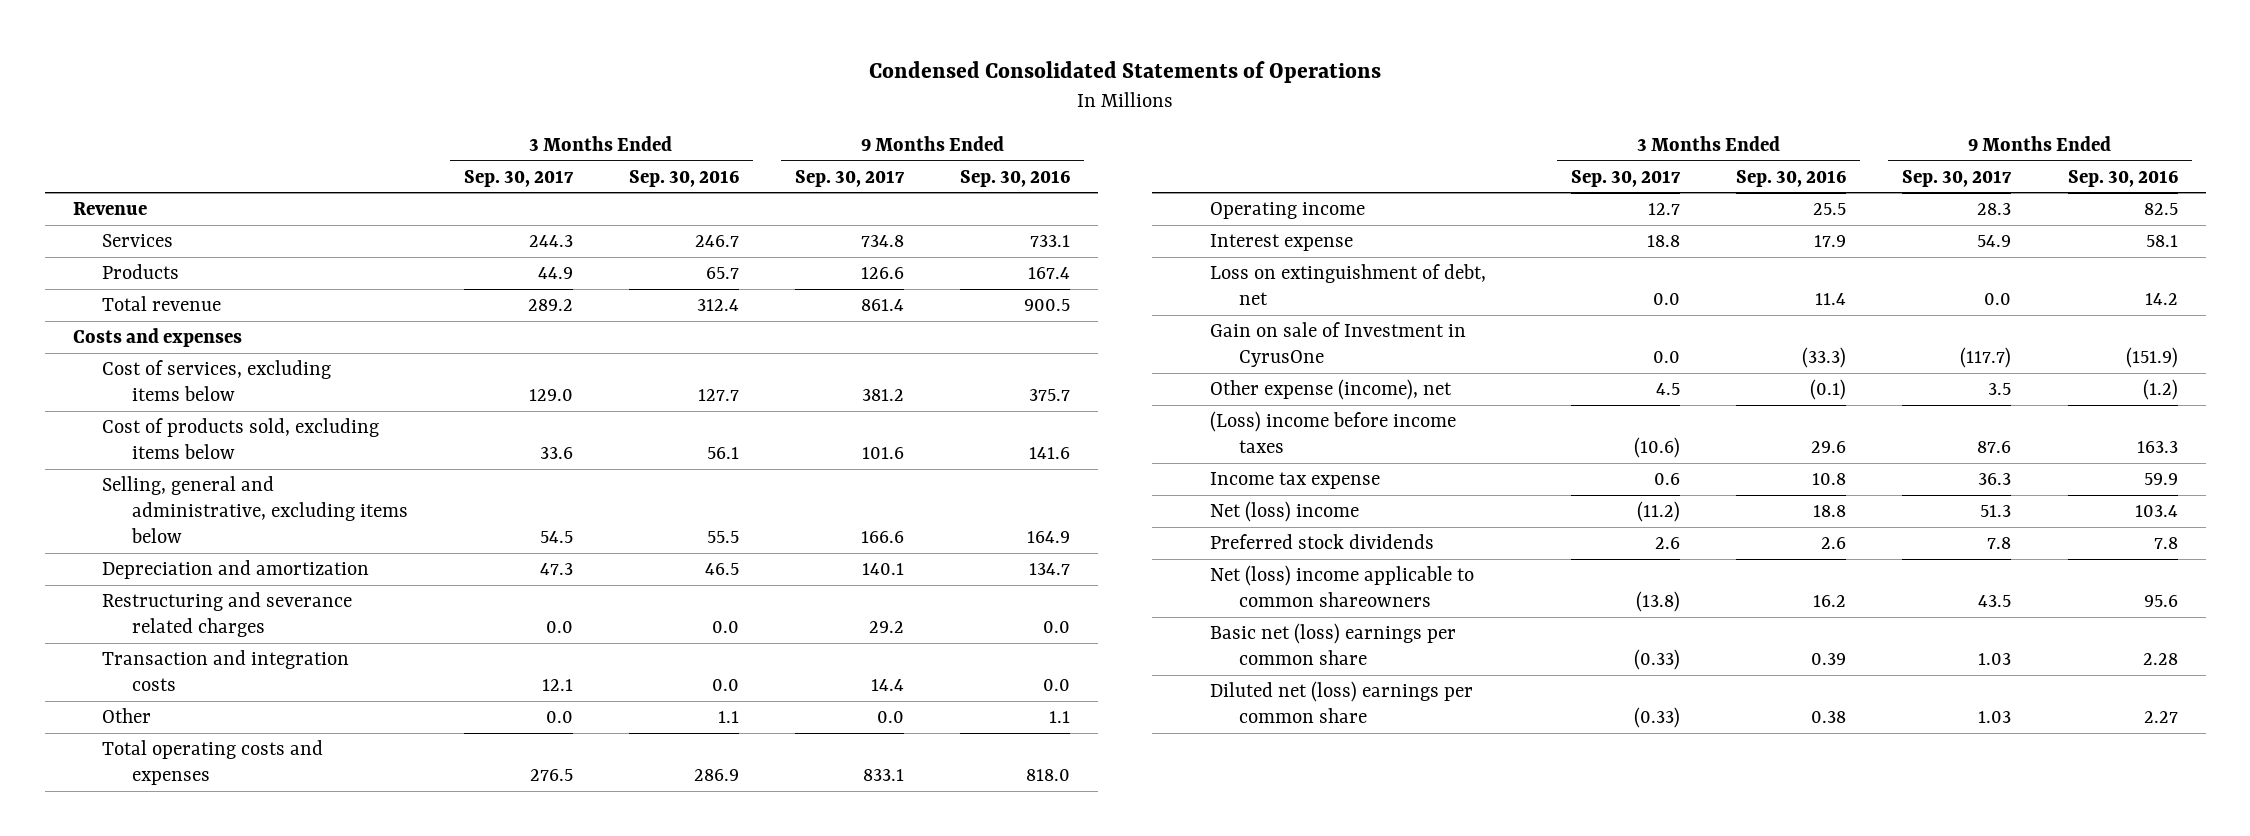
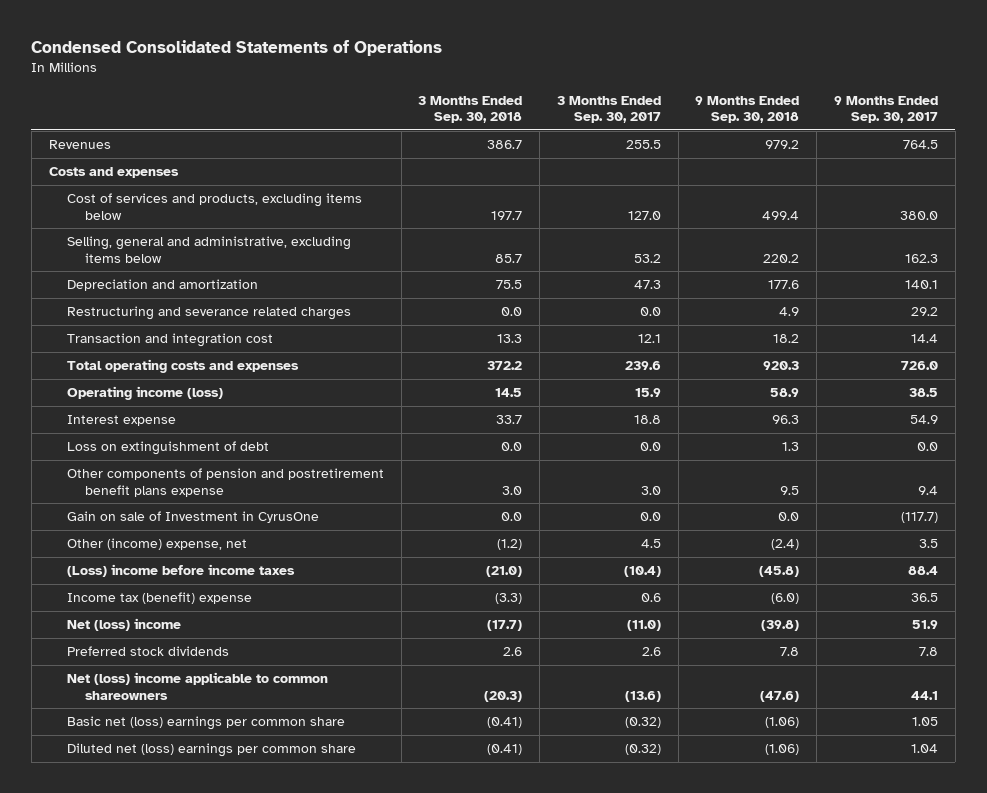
- | 3 Months Ended Sep. 30, 2017 | 3 Months Ended Sep. 30, 2016 | 9 Months Ended Sep. 30, 2017 | 9 Months Ended Sep. 30, 2016
+ | 3 Months Ended Sep. 30, 2018 | 3 Months Ended Sep. 30, 2017 | 9 Months Ended Sep. 30, 2018 | 9 Months Ended Sep. 30, 2017
- Revenue
- Services | 244.3 | 246.7 | 734.8 | 733.1
- Products | 44.9 | 65.7 | 126.6 | 167.4
- Total revenue | 289.2 | 312.4 | 861.4 | 900.5
+ Revenues | 386.7 | 255.5 | 979.2 | 764.5
- Cost of services, excluding items below | 129.0 | 127.7 | 381.2 | 375.7
- Cost of products sold, excluding items below | 33.6 | 56.1 | 101.6 | 141.6
- Selling, general and administrative, excluding items below | 54.5 | 55.5 | 166.6 | 164.9
+ Cost of services and products, excluding items below | 197.7 | 127.0 | 499.4 | 380.0
+ Selling, general and administrative, excluding items below | 85.7 | 53.2 | 220.2 | 162.3
- Transaction and integration costs | 12.1 | 0.0 | 14.4 | 0.0
- Other | 0.0 | 1.1 | 0.0 | 1.1
- Total operating costs and expenses | 276.5 | 286.9 | 833.1 | 818.0
- Operating income | 12.7 | 25.5 | 28.3 | 82.5
+ Transaction and integration cost | 13.3 | 12.1 | 18.2 | 14.4
+ Total operating costs and expenses | 372.2 | 239.6 | 920.3 | 726.0
+ Operating income (loss) | 14.5 | 15.9 | 58.9 | 38.5
- Loss on extinguishment of debt, net | 0.0 | 11.4 | 0.0 | 14.2
+ Loss on extinguishment of debt | 0.0 | 0.0 | 1.3 | 0.0
+ Other components of pension and postretirement benefit plans expense | 3.0 | 3.0 | 9.5 | 9.4
- Other expense (income), net | 4.5 | (0.1) | 3.5 | (1.2)
- (Loss) income before income taxes | (10.6) | 29.6 | 87.6 | 163.3
- Income tax expense | 0.6 | 10.8 | 36.3 | 59.9
- Net (loss) income | (11.2) | 18.8 | 51.3 | 103.4
+ Other (income) expense, net | (1.2) | 4.5 | (2.4) | 3.5
+ (Loss) income before income taxes | (21.0) | (10.4) | (45.8) | 88.4
+ Income tax (benefit) expense | (3.3) | 0.6 | (6.0) | 36.5
+ Net (loss) income | (17.7) | (11.0) | (39.8) | 51.9
- Net (loss) income applicable to common shareowners | (13.8) | 16.2 | 43.5 | 95.6
- Basic net (loss) earnings per common share | (0.33) | 0.39 | 1.03 | 2.28
- Diluted net (loss) earnings per common share | (0.33) | 0.38 | 1.03 | 2.27
+ Net (loss) income applicable to common shareowners | (20.3) | (13.6) | (47.6) | 44.1
+ Basic net (loss) earnings per common share | (0.41) | (0.32) | (1.06) | 1.05
+ Diluted net (loss) earnings per common share | (0.41) | (0.32) | (1.06) | 1.04

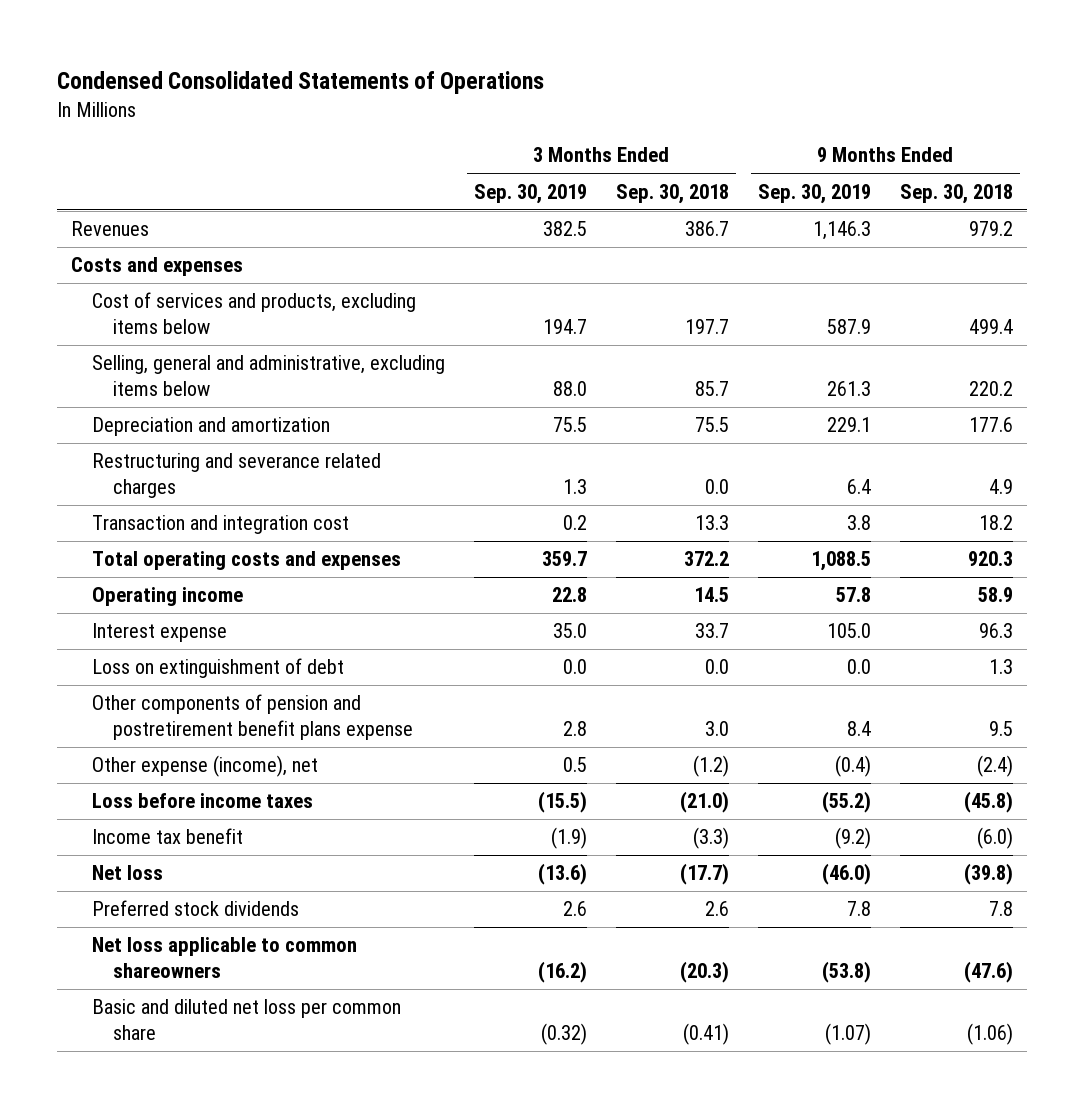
- | 3 Months Ended Sep. 30, 2018 | 3 Months Ended Sep. 30, 2017 | 9 Months Ended Sep. 30, 2018 | 9 Months Ended Sep. 30, 2017
+ | 3 Months Ended Sep. 30, 2019 | 3 Months Ended Sep. 30, 2018 | 9 Months Ended Sep. 30, 2019 | 9 Months Ended Sep. 30, 2018
- Operating income (loss) | 14.5 | 15.9 | 58.9 | 38.5
+ Operating income | 22.8 | 14.5 | 57.8 | 58.9
- Gain on sale of Investment in CyrusOne | 0.0 | 0.0 | 0.0 | (117.7)
- Other (income) expense, net | (1.2) | 4.5 | (2.4) | 3.5
- (Loss) income before income taxes | (21.0) | (10.4) | (45.8) | 88.4
- Income tax (benefit) expense | (3.3) | 0.6 | (6.0) | 36.5
- Net (loss) income | (17.7) | (11.0) | (39.8) | 51.9
+ Other expense (income), net | 0.5 | (1.2) | (0.4) | (2.4)
+ Loss before income taxes | (15.5) | (21.0) | (55.2) | (45.8)
+ Income tax benefit | (1.9) | (3.3) | (9.2) | (6.0)
+ Net loss | (13.6) | (17.7) | (46.0) | (39.8)
- Net (loss) income applicable to common shareowners | (20.3) | (13.6) | (47.6) | 44.1
- Basic net (loss) earnings per common share | (0.41) | (0.32) | (1.06) | 1.05
- Diluted net (loss) earnings per common share | (0.41) | (0.32) | (1.06) | 1.04
+ Net loss applicable to common shareowners | (16.2) | (20.3) | (53.8) | (47.6)
+ Basic and diluted net loss per common share | (0.32) | (0.41) | (1.07) | (1.06)

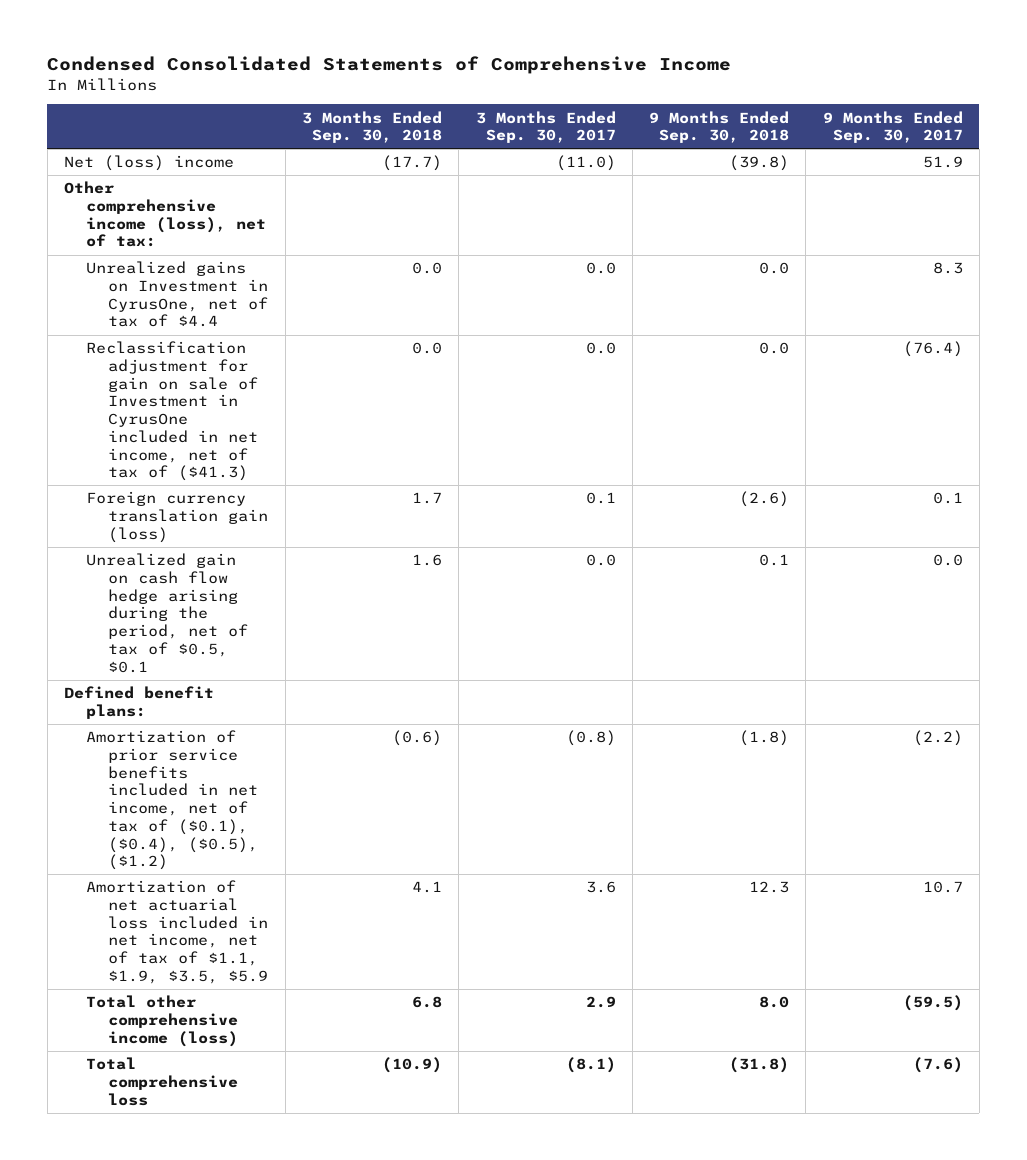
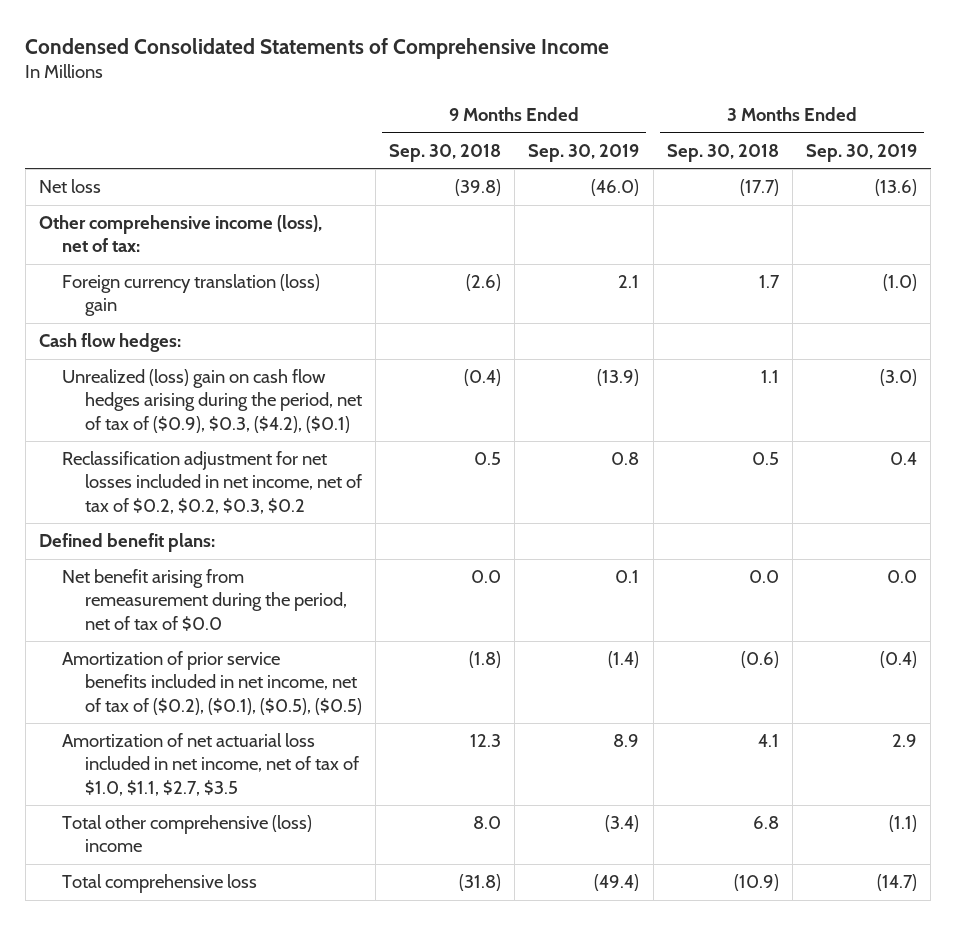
- | 3 Months Ended Sep. 30, 2018 | 3 Months Ended Sep. 30, 2017 | 9 Months Ended Sep. 30, 2018 | 9 Months Ended Sep. 30, 2017
+ | 9 Months Ended Sep. 30, 2018 | 9 Months Ended Sep. 30, 2019 | 3 Months Ended Sep. 30, 2018 | 3 Months Ended Sep. 30, 2019
- Net (loss) income | (17.7) | (11.0) | (39.8) | 51.9
+ Net loss | (39.8) | (46.0) | (17.7) | (13.6)
- Unrealized gains on Investment in CyrusOne, net of tax of $4.4 | 0.0 | 0.0 | 0.0 | 8.3
- Reclassification adjustment for gain on sale of Investment in CyrusOne included in net income, net of tax of ($41.3) | 0.0 | 0.0 | 0.0 | (76.4)
- Foreign currency translation gain (loss) | 1.7 | 0.1 | (2.6) | 0.1
- Unrealized gain on cash flow hedge arising during the period, net of tax of $0.5, $0.1 | 1.6 | 0.0 | 0.1 | 0.0
+ Foreign currency translation (loss) gain | (2.6) | 2.1 | 1.7 | (1.0)
+ Cash flow hedges:
+ Unrealized (loss) gain on cash flow hedges arising during the period, net of tax of ($0.9), $0.3, ($4.2), ($0.1) | (0.4) | (13.9) | 1.1 | (3.0)
+ Reclassification adjustment for net losses included in net income, net of tax of $0.2, $0.2, $0.3, $0.2 | 0.5 | 0.8 | 0.5 | 0.4
- Amortization of prior service benefits included in net income, net of tax of ($0.1), ($0.4), ($0.5), ($1.2) | (0.6) | (0.8) | (1.8) | (2.2)
- Amortization of net actuarial loss included in net income, net of tax of $1.1, $1.9, $3.5, $5.9 | 4.1 | 3.6 | 12.3 | 10.7
- Total other comprehensive income (loss) | 6.8 | 2.9 | 8.0 | (59.5)
+ Net benefit arising from remeasurement during the period, net of tax of $0.0 | 0.0 | 0.1 | 0.0 | 0.0
+ Amortization of prior service benefits included in net income, net of tax of ($0.2), ($0.1), ($0.5), ($0.5) | (1.8) | (1.4) | (0.6) | (0.4)
+ Amortization of net actuarial loss included in net income, net of tax of $1.0, $1.1, $2.7, $3.5 | 12.3 | 8.9 | 4.1 | 2.9
+ Total other comprehensive (loss) income | 8.0 | (3.4) | 6.8 | (1.1)

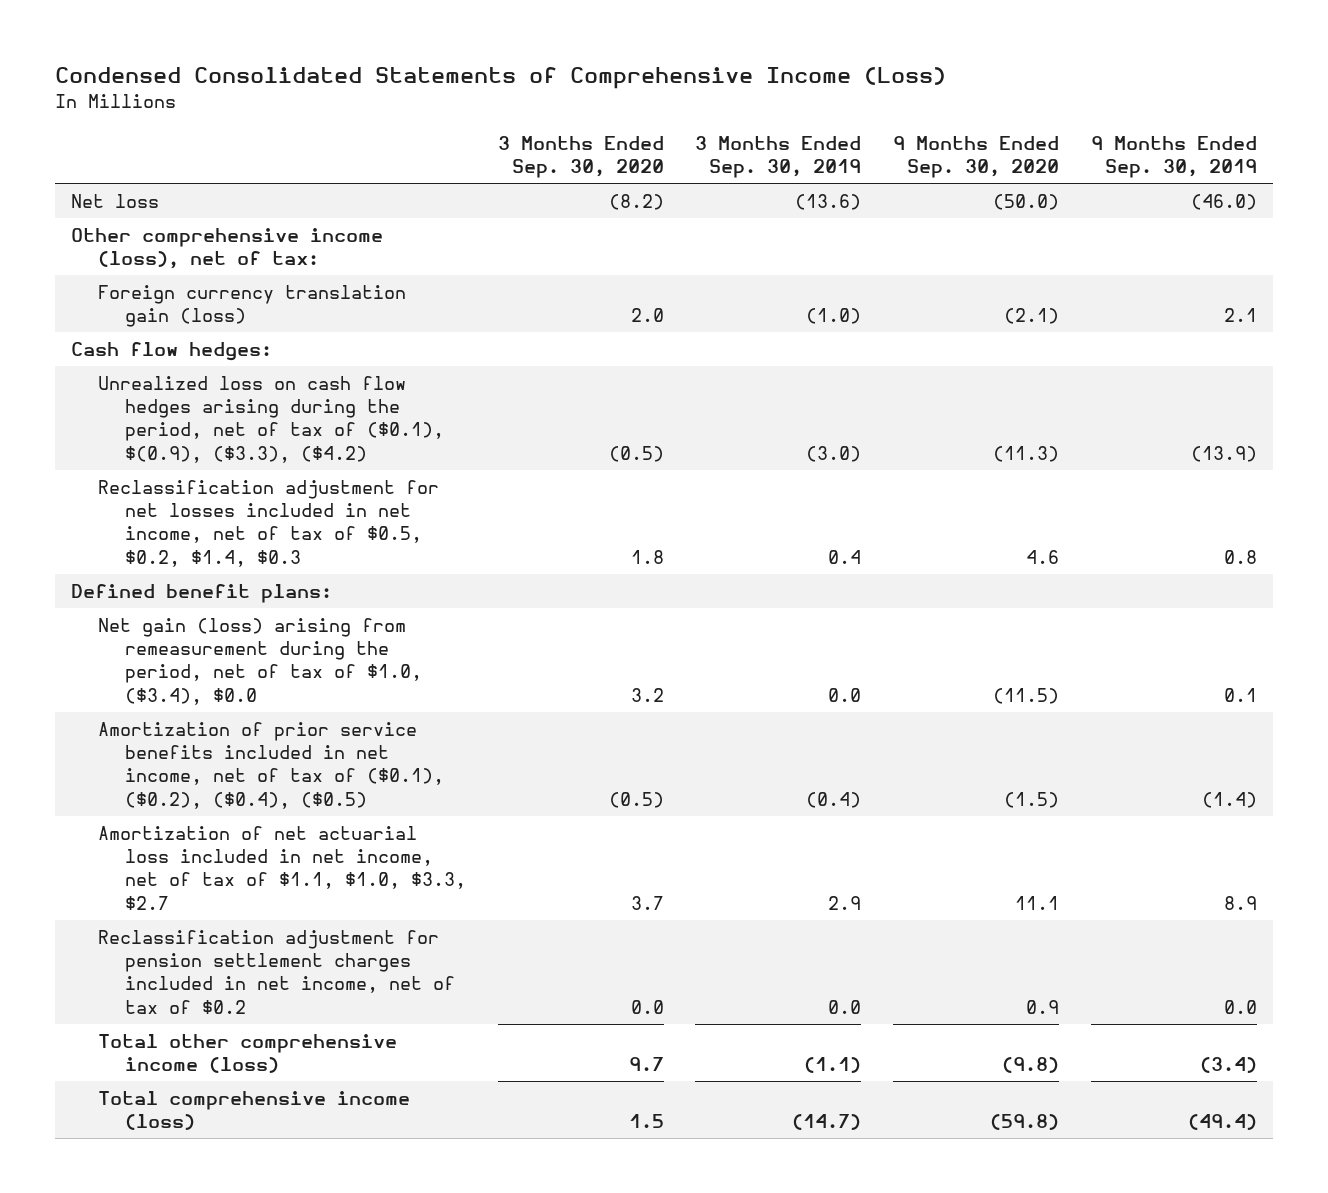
- Condensed Consolidated Statements of Comprehensive Income
+ Condensed Consolidated Statements of Comprehensive Income (Loss)
- | 9 Months Ended Sep. 30, 2018 | 9 Months Ended Sep. 30, 2019 | 3 Months Ended Sep. 30, 2018 | 3 Months Ended Sep. 30, 2019
+ | 3 Months Ended Sep. 30, 2020 | 3 Months Ended Sep. 30, 2019 | 9 Months Ended Sep. 30, 2020 | 9 Months Ended Sep. 30, 2019
- Foreign currency translation (loss) gain | (2.6) | 2.1 | 1.7 | (1.0)
+ Foreign currency translation gain (loss) | 2.0 | (1.0) | (2.1) | 2.1
- Unrealized (loss) gain on cash flow hedges arising during the period, net of tax of ($0.9), $0.3, ($4.2), ($0.1) | (0.4) | (13.9) | 1.1 | (3.0)
- Reclassification adjustment for net losses included in net income, net of tax of $0.2, $0.2, $0.3, $0.2 | 0.5 | 0.8 | 0.5 | 0.4
+ Unrealized loss on cash flow hedges arising during the period, net of tax of ($0.1), $(0.9), ($3.3), ($4.2) | (0.5) | (3.0) | (11.3) | (13.9)
+ Reclassification adjustment for net losses included in net income, net of tax of $0.5, $0.2, $1.4, $0.3 | 1.8 | 0.4 | 4.6 | 0.8
- Net benefit arising from remeasurement during the period, net of tax of $0.0 | 0.0 | 0.1 | 0.0 | 0.0
- Amortization of prior service benefits included in net income, net of tax of ($0.2), ($0.1), ($0.5), ($0.5) | (1.8) | (1.4) | (0.6) | (0.4)
- Amortization of net actuarial loss included in net income, net of tax of $1.0, $1.1, $2.7, $3.5 | 12.3 | 8.9 | 4.1 | 2.9
- Total other comprehensive (loss) income | 8.0 | (3.4) | 6.8 | (1.1)
- Total comprehensive loss | (31.8) | (49.4) | (10.9) | (14.7)
+ Net gain (loss) arising from remeasurement during the period, net of tax of $1.0, ($3.4), $0.0 | 3.2 | 0.0 | (11.5) | 0.1
+ Amortization of prior service benefits included in net income, net of tax of ($0.1), ($0.2), ($0.4), ($0.5) | (0.5) | (0.4) | (1.5) | (1.4)
+ Amortization of net actuarial loss included in net income, net of tax of $1.1, $1.0, $3.3, $2.7 | 3.7 | 2.9 | 11.1 | 8.9
+ Reclassification adjustment for pension settlement charges included in net income, net of tax of $0.2 | 0.0 | 0.0 | 0.9 | 0.0
+ Total other comprehensive income (loss) | 9.7 | (1.1) | (9.8) | (3.4)
+ Total comprehensive income (loss) | 1.5 | (14.7) | (59.8) | (49.4)

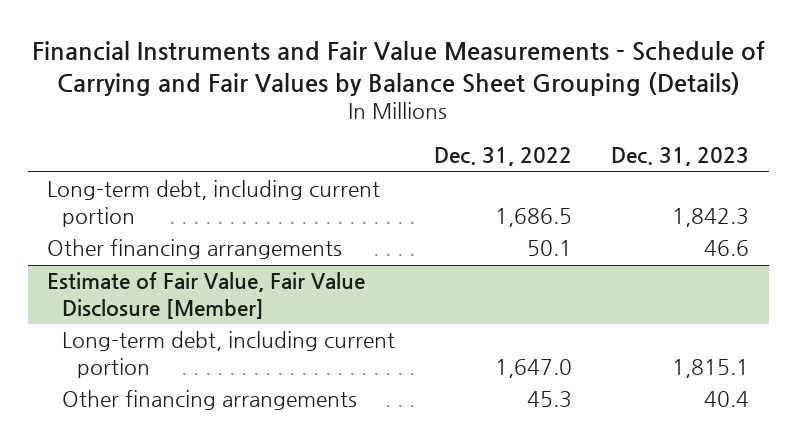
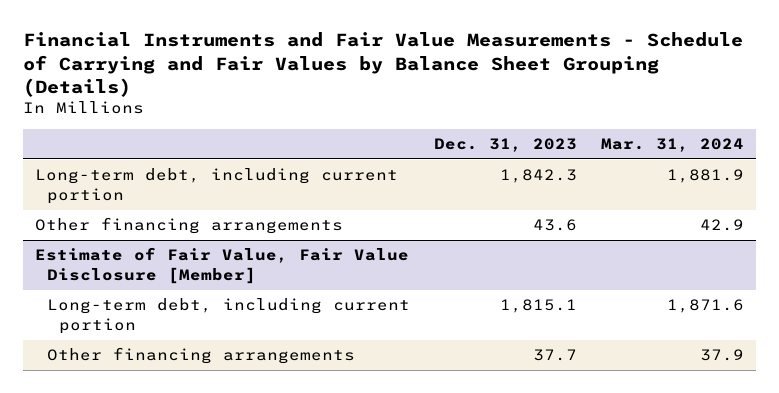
- | Dec. 31, 2022 | Dec. 31, 2023
+ | Dec. 31, 2023 | Mar. 31, 2024
- Other financing arrangements | 50.1 | 46.6
+ Other financing arrangements | 43.6 | 42.9
@ Estimate of Fair Value, Fair Value Disclosure [Member]
- Other financing arrangements | 45.3 | 40.4
+ Other financing arrangements | 37.7 | 37.9

